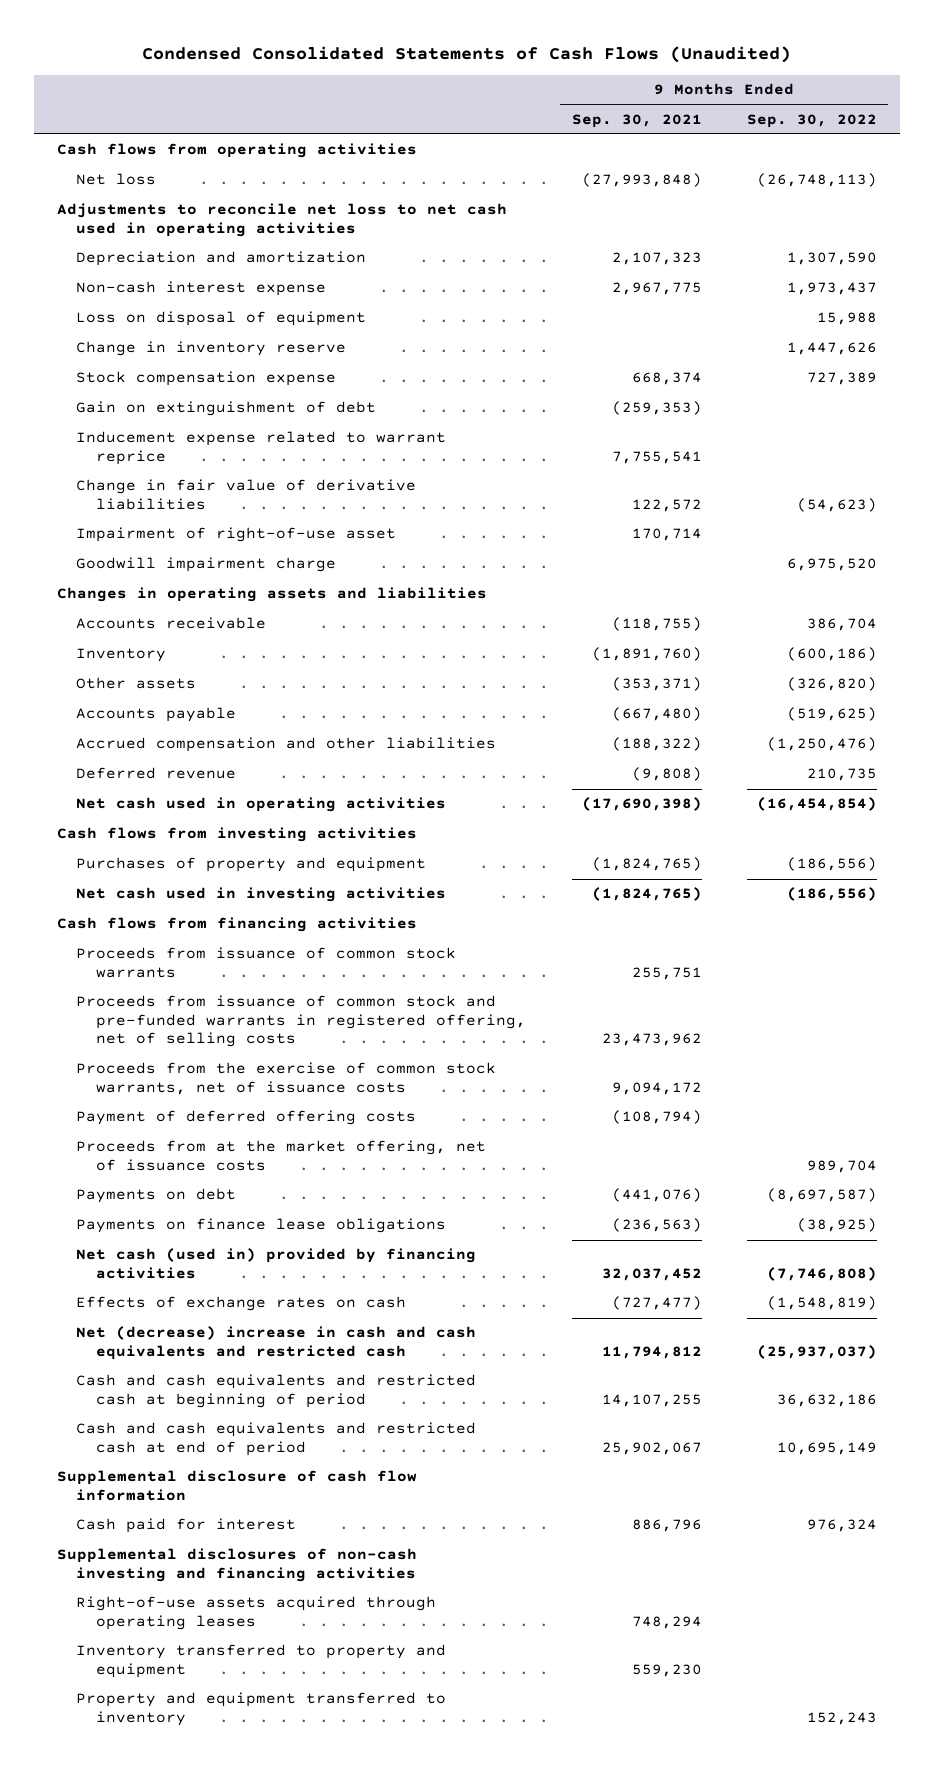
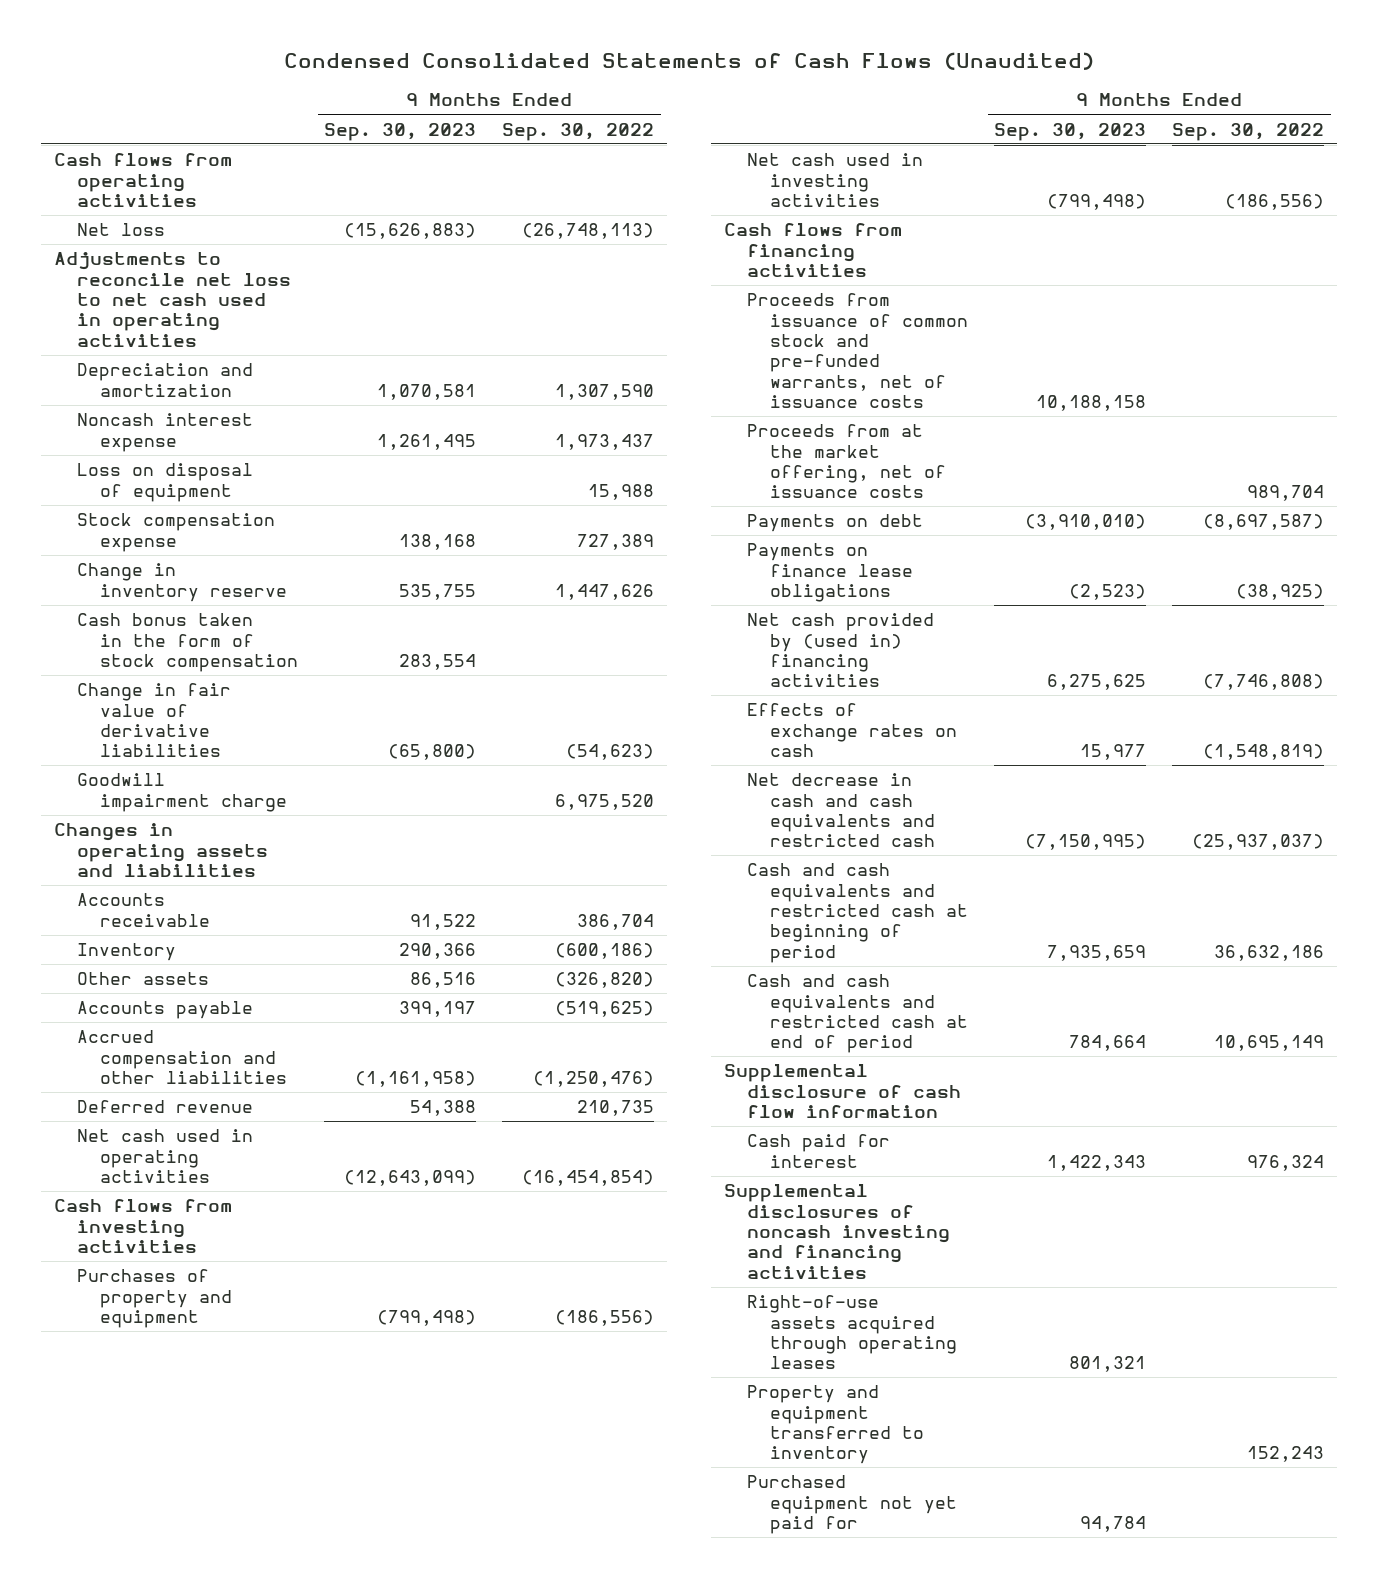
- | 9 Months Ended Sep. 30, 2021 | 9 Months Ended Sep. 30, 2022
+ | 9 Months Ended Sep. 30, 2023 | 9 Months Ended Sep. 30, 2022
- Non-cash interest expense | 2,967,775 | 1,973,437
+ Noncash interest expense | 1,261,495 | 1,973,437
- Gain on extinguishment of debt | (259,353) |
- Inducement expense related to warrant reprice | 7,755,541 |
moved down: Change in inventory reserve | 535,755 | 1,447,626
+ Cash bonus taken in the form of stock compensation | 283,554 |
- Impairment of right-of-use asset | 170,714 |
- Proceeds from issuance of common stock warrants | 255,751 |
- Proceeds from issuance of common stock and pre-funded warrants in registered offering, net of selling costs | 23,473,962 |
- Proceeds from the exercise of common stock warrants, net of issuance costs | 9,094,172 |
- Payment of deferred offering costs | (108,794) |
+ Proceeds from issuance of common stock and pre-funded warrants, net of issuance costs | 10,188,158 |
- Net cash (used in) provided by financing activities | 32,037,452 | (7,746,808)
+ Net cash provided by (used in) financing activities | 6,275,625 | (7,746,808)
- Net (decrease) increase in cash and cash equivalents and restricted cash | 11,794,812 | (25,937,037)
+ Net decrease in cash and cash equivalents and restricted cash | (7,150,995) | (25,937,037)
- Supplemental disclosures of non-cash investing and financing activities
+ Supplemental disclosures of noncash investing and financing activities
- Inventory transferred to property and equipment | 559,230 |
+ Purchased equipment not yet paid for | 94,784 |

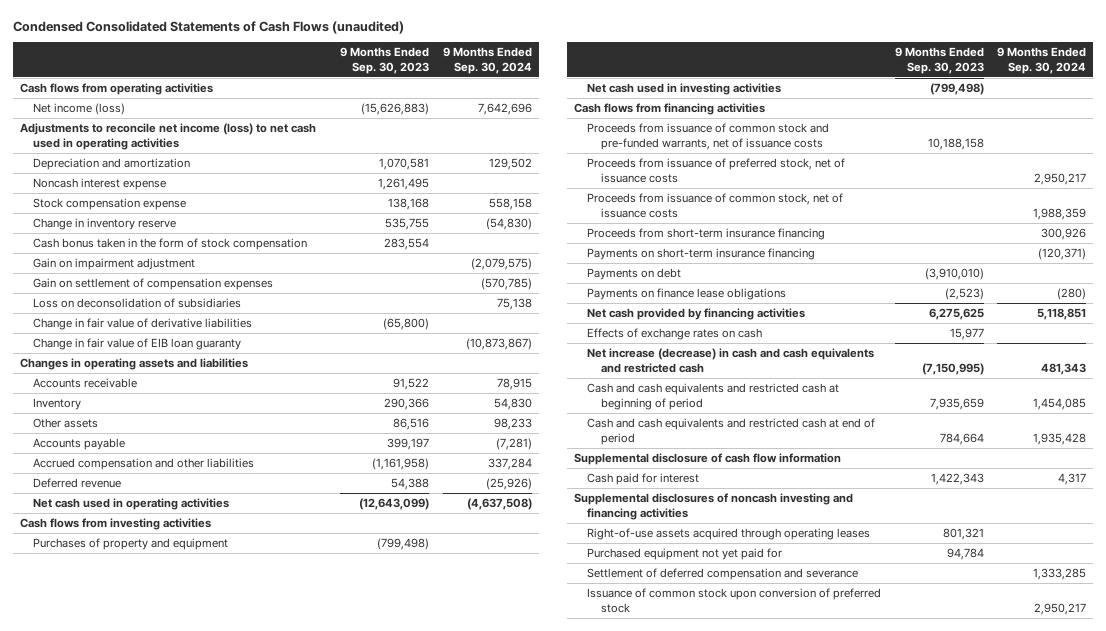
- Condensed Consolidated Statements of Cash Flows (Unaudited)
+ Condensed Consolidated Statements of Cash Flows (unaudited)
- | 9 Months Ended Sep. 30, 2023 | 9 Months Ended Sep. 30, 2022
+ | 9 Months Ended Sep. 30, 2023 | 9 Months Ended Sep. 30, 2024
- Net loss | (15,626,883) | (26,748,113)
- Adjustments to reconcile net loss to net cash used in operating activities
+ Net income (loss) | (15,626,883) | 7,642,696
+ Adjustments to reconcile net income (loss) to net cash used in operating activities
- Loss on disposal of equipment | | 15,988
+ Gain on impairment adjustment | | (2,079,575)
+ Gain on settlement of compensation expenses | | (570,785)
+ Loss on deconsolidation of subsidiaries | | 75,138
- Goodwill impairment charge | | 6,975,520
+ Change in fair value of EIB loan guaranty | | (10,873,867)
- Proceeds from at the market offering, net of issuance costs | | 989,704
+ Proceeds from issuance of preferred stock, net of issuance costs | | 2,950,217
+ Proceeds from issuance of common stock, net of issuance costs | | 1,988,359
+ Proceeds from short-term insurance financing | | 300,926
+ Payments on short-term insurance financing | | (120,371)
- Net cash provided by (used in) financing activities | 6,275,625 | (7,746,808)
+ Net cash provided by financing activities | 6,275,625 | 5,118,851
- Net decrease in cash and cash equivalents and restricted cash | (7,150,995) | (25,937,037)
+ Net increase (decrease) in cash and cash equivalents and restricted cash | (7,150,995) | 481,343
- Property and equipment transferred to inventory | | 152,243
+ Settlement of deferred compensation and severance | | 1,333,285
+ Issuance of common stock upon conversion of preferred stock | | 2,950,217

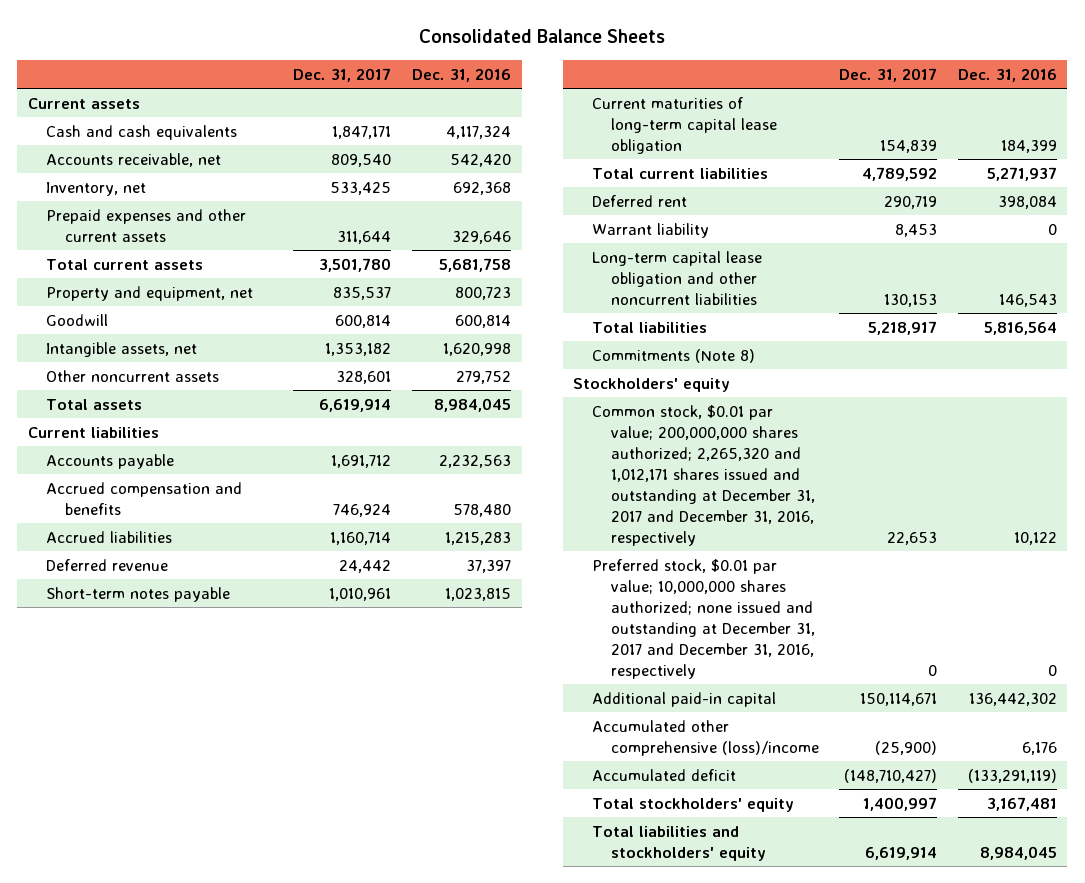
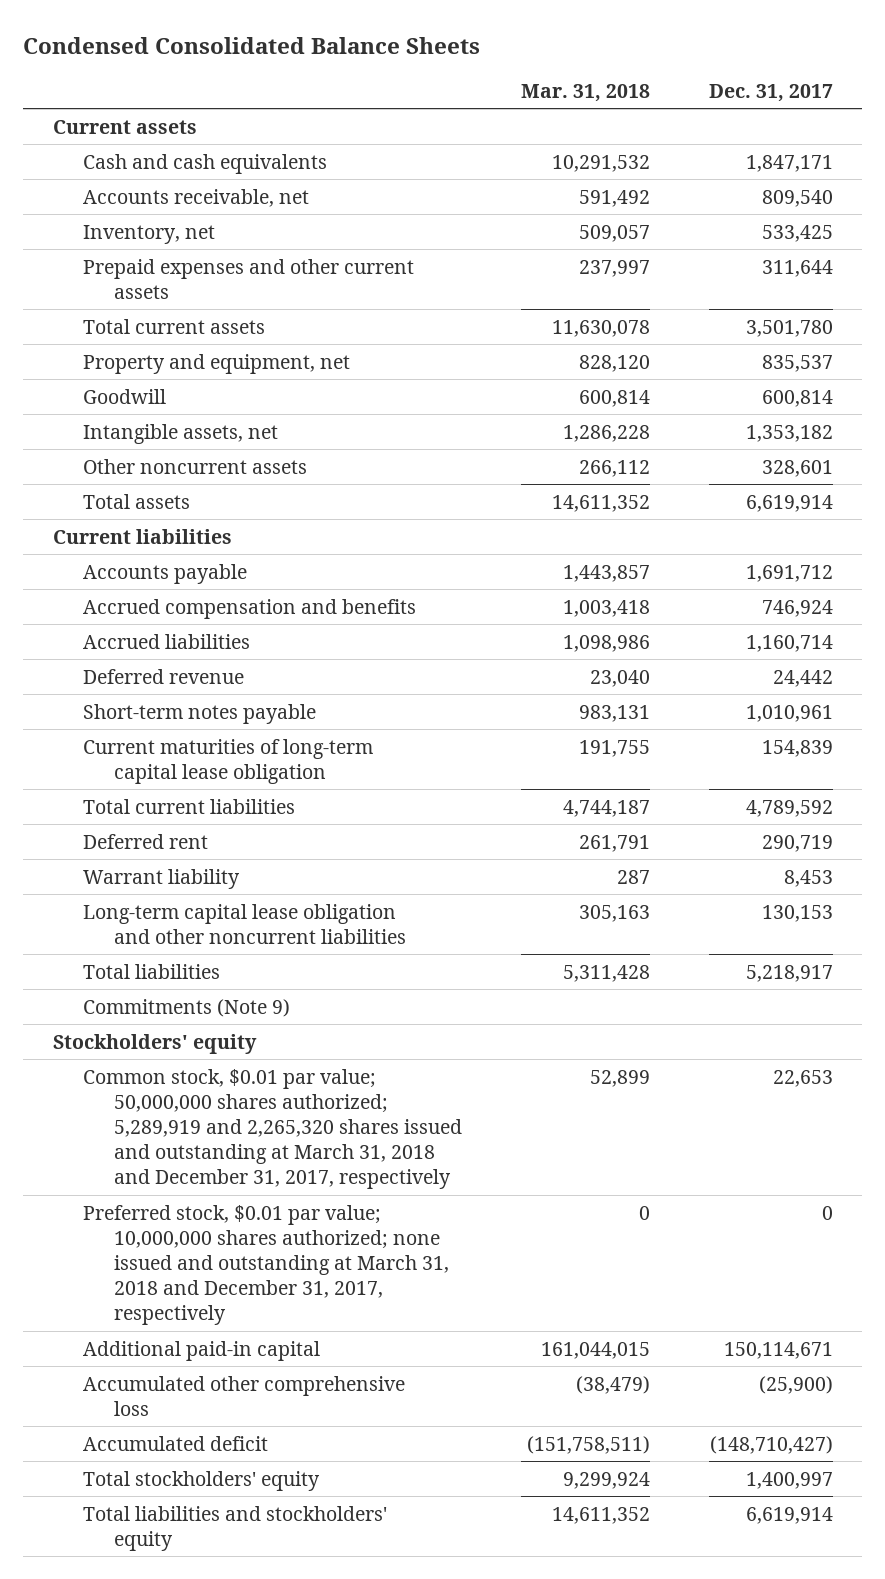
- Consolidated Balance Sheets
+ Condensed Consolidated Balance Sheets
- | Dec. 31, 2017 | Dec. 31, 2016
+ | Mar. 31, 2018 | Dec. 31, 2017
- Commitments (Note 8)
+ Commitments (Note 9)
- Common stock, $0.01 par value; 200,000,000 shares authorized; 2,265,320 and 1,012,171 shares issued and outstanding at December 31, 2017 and December 31, 2016, respectively | 22,653 | 10,122
- Preferred stock, $0.01 par value; 10,000,000 shares authorized; none issued and outstanding at December 31, 2017 and December 31, 2016, respectively | 0 | 0
+ Common stock, $0.01 par value; 50,000,000 shares authorized; 5,289,919 and 2,265,320 shares issued and outstanding at March 31, 2018 and December 31, 2017, respectively | 52,899 | 22,653
+ Preferred stock, $0.01 par value; 10,000,000 shares authorized; none issued and outstanding at March 31, 2018 and December 31, 2017, respectively | 0 | 0
- Accumulated other comprehensive (loss)/income | (25,900) | 6,176
+ Accumulated other comprehensive loss | (38,479) | (25,900)

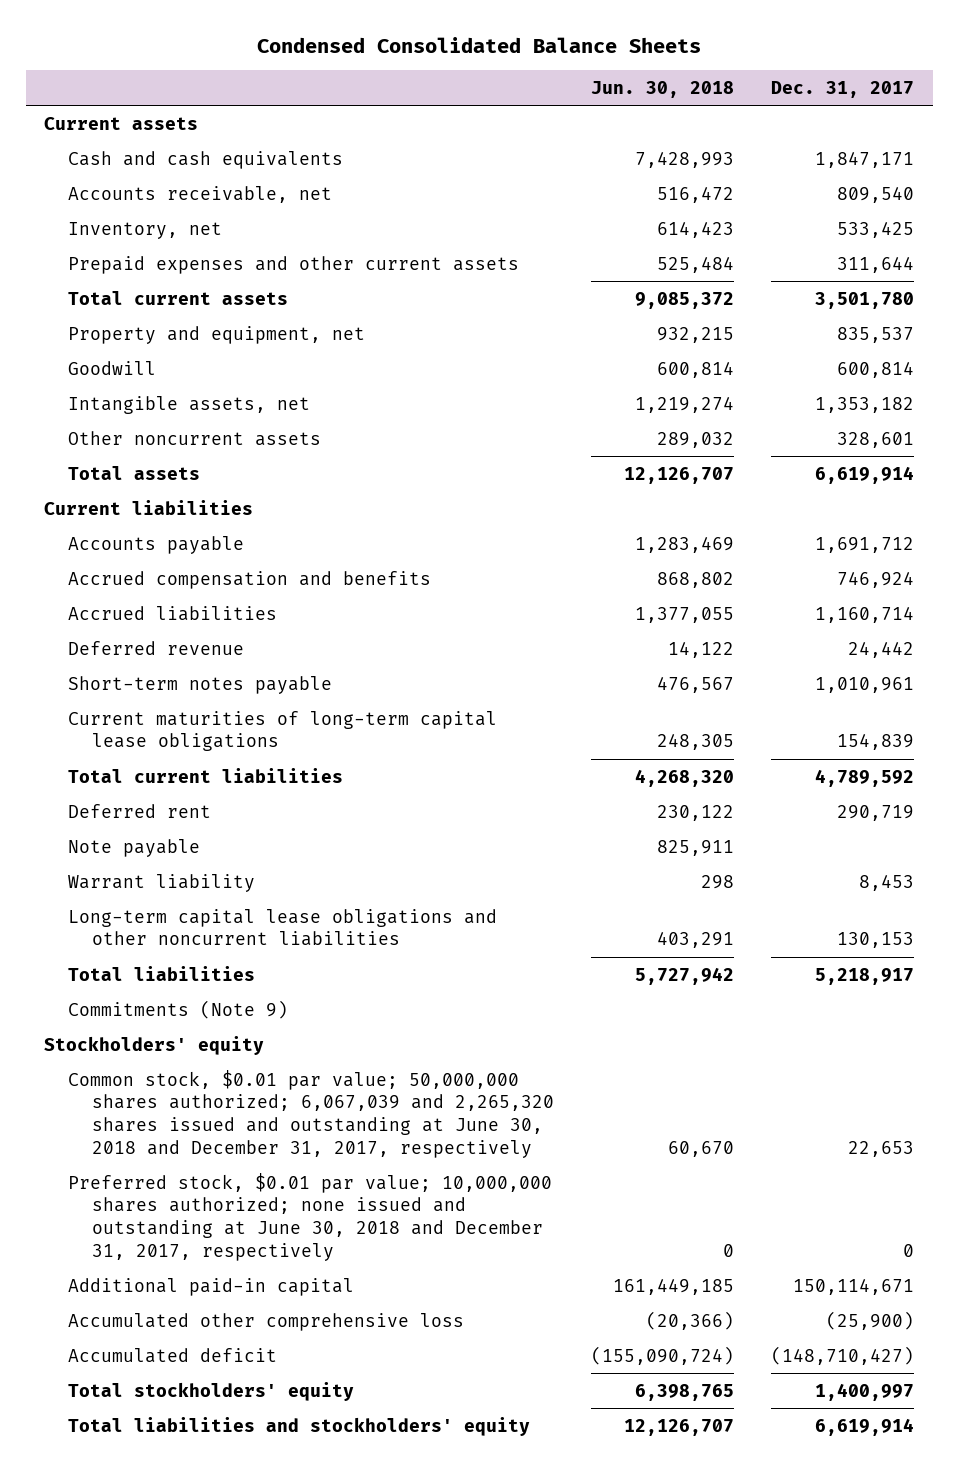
- | Mar. 31, 2018 | Dec. 31, 2017
+ | Jun. 30, 2018 | Dec. 31, 2017
- Current maturities of long-term capital lease obligation | 191,755 | 154,839
+ Current maturities of long-term capital lease obligations | 248,305 | 154,839
+ Note payable | 825,911 |
- Long-term capital lease obligation and other noncurrent liabilities | 305,163 | 130,153
+ Long-term capital lease obligations and other noncurrent liabilities | 403,291 | 130,153
- Common stock, $0.01 par value; 50,000,000 shares authorized; 5,289,919 and 2,265,320 shares issued and outstanding at March 31, 2018 and December 31, 2017, respectively | 52,899 | 22,653
- Preferred stock, $0.01 par value; 10,000,000 shares authorized; none issued and outstanding at March 31, 2018 and December 31, 2017, respectively | 0 | 0
+ Common stock, $0.01 par value; 50,000,000 shares authorized; 6,067,039 and 2,265,320 shares issued and outstanding at June 30, 2018 and December 31, 2017, respectively | 60,670 | 22,653
+ Preferred stock, $0.01 par value; 10,000,000 shares authorized; none issued and outstanding at June 30, 2018 and December 31, 2017, respectively | 0 | 0

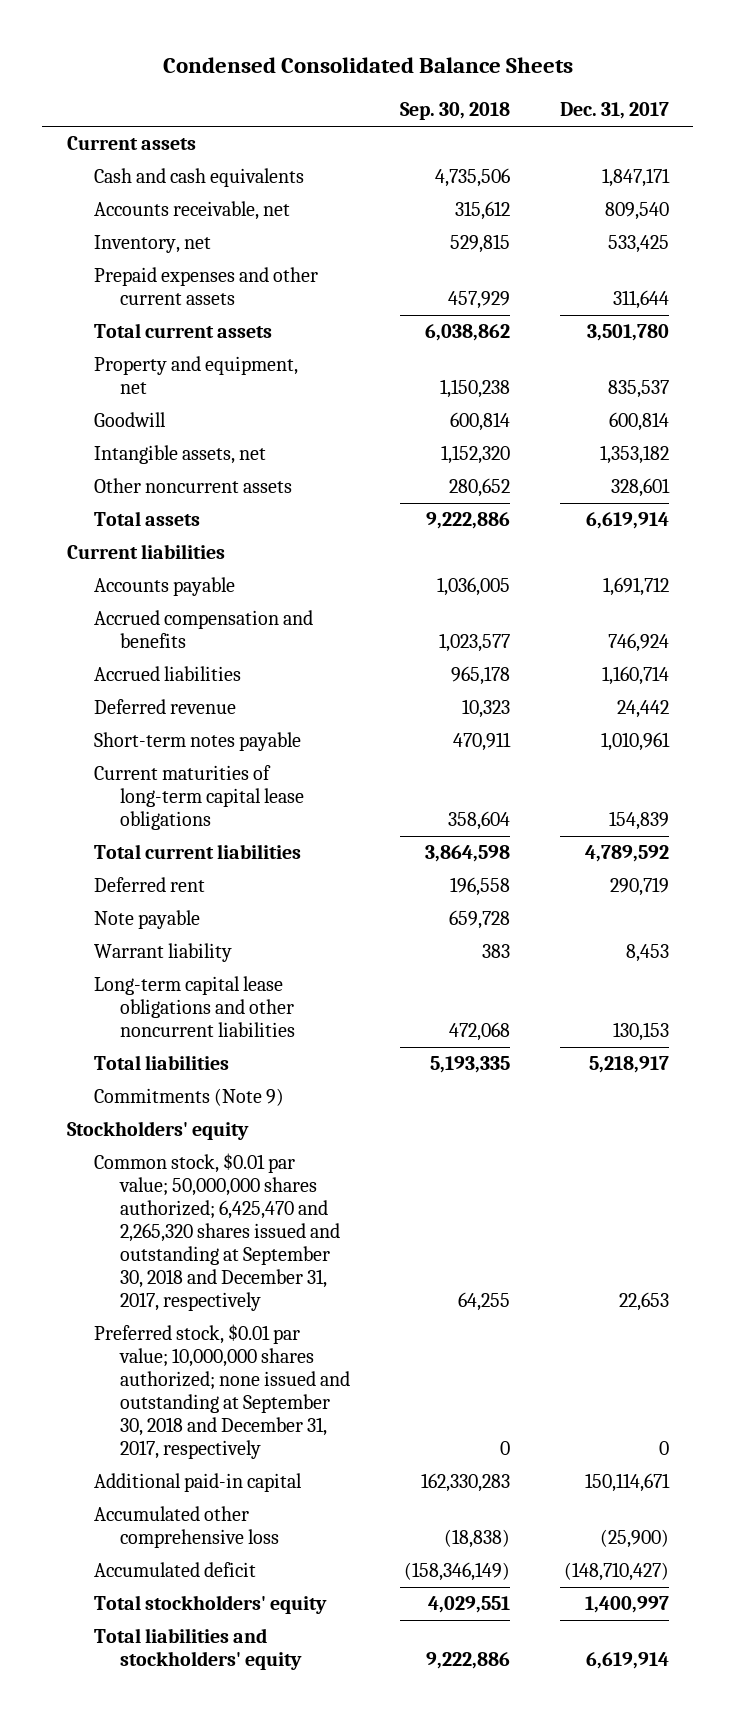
- | Jun. 30, 2018 | Dec. 31, 2017
+ | Sep. 30, 2018 | Dec. 31, 2017
- Common stock, $0.01 par value; 50,000,000 shares authorized; 6,067,039 and 2,265,320 shares issued and outstanding at June 30, 2018 and December 31, 2017, respectively | 60,670 | 22,653
- Preferred stock, $0.01 par value; 10,000,000 shares authorized; none issued and outstanding at June 30, 2018 and December 31, 2017, respectively | 0 | 0
+ Common stock, $0.01 par value; 50,000,000 shares authorized; 6,425,470 and 2,265,320 shares issued and outstanding at September 30, 2018 and December 31, 2017, respectively | 64,255 | 22,653
+ Preferred stock, $0.01 par value; 10,000,000 shares authorized; none issued and outstanding at September 30, 2018 and December 31, 2017, respectively | 0 | 0

